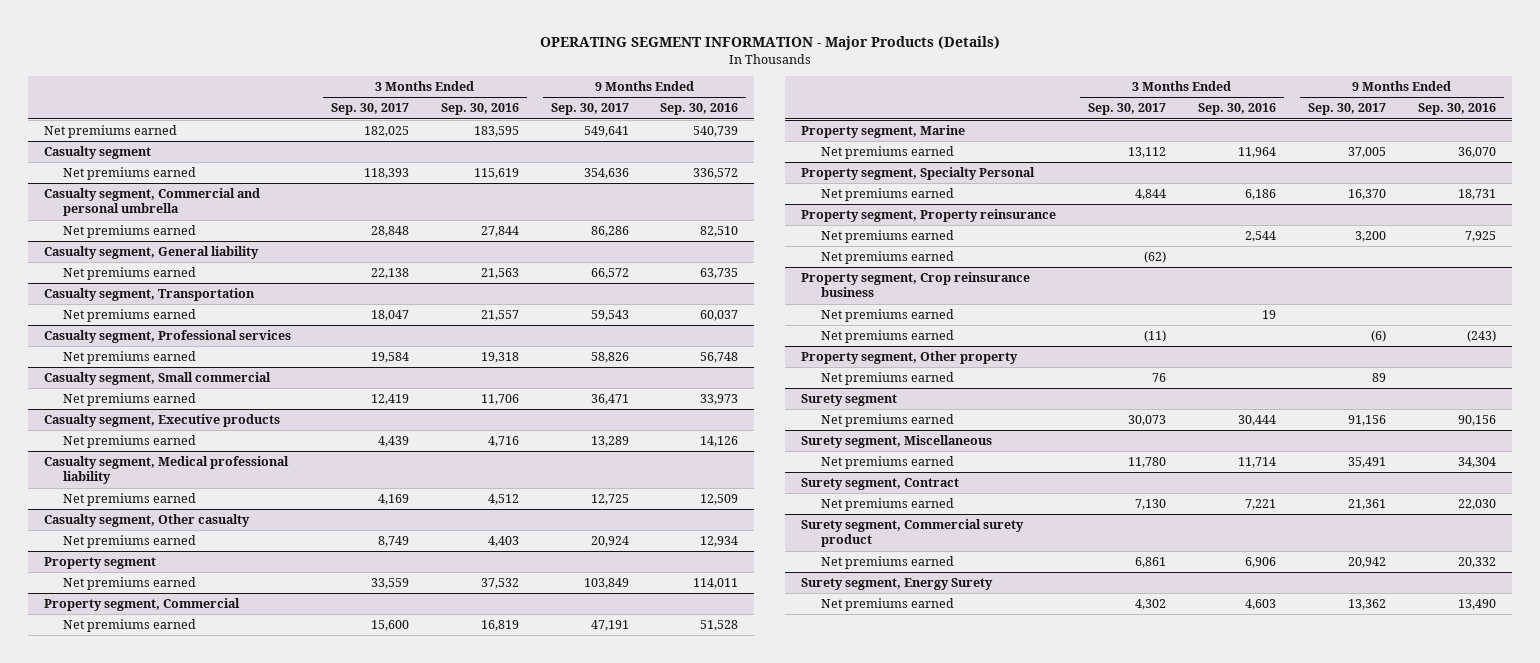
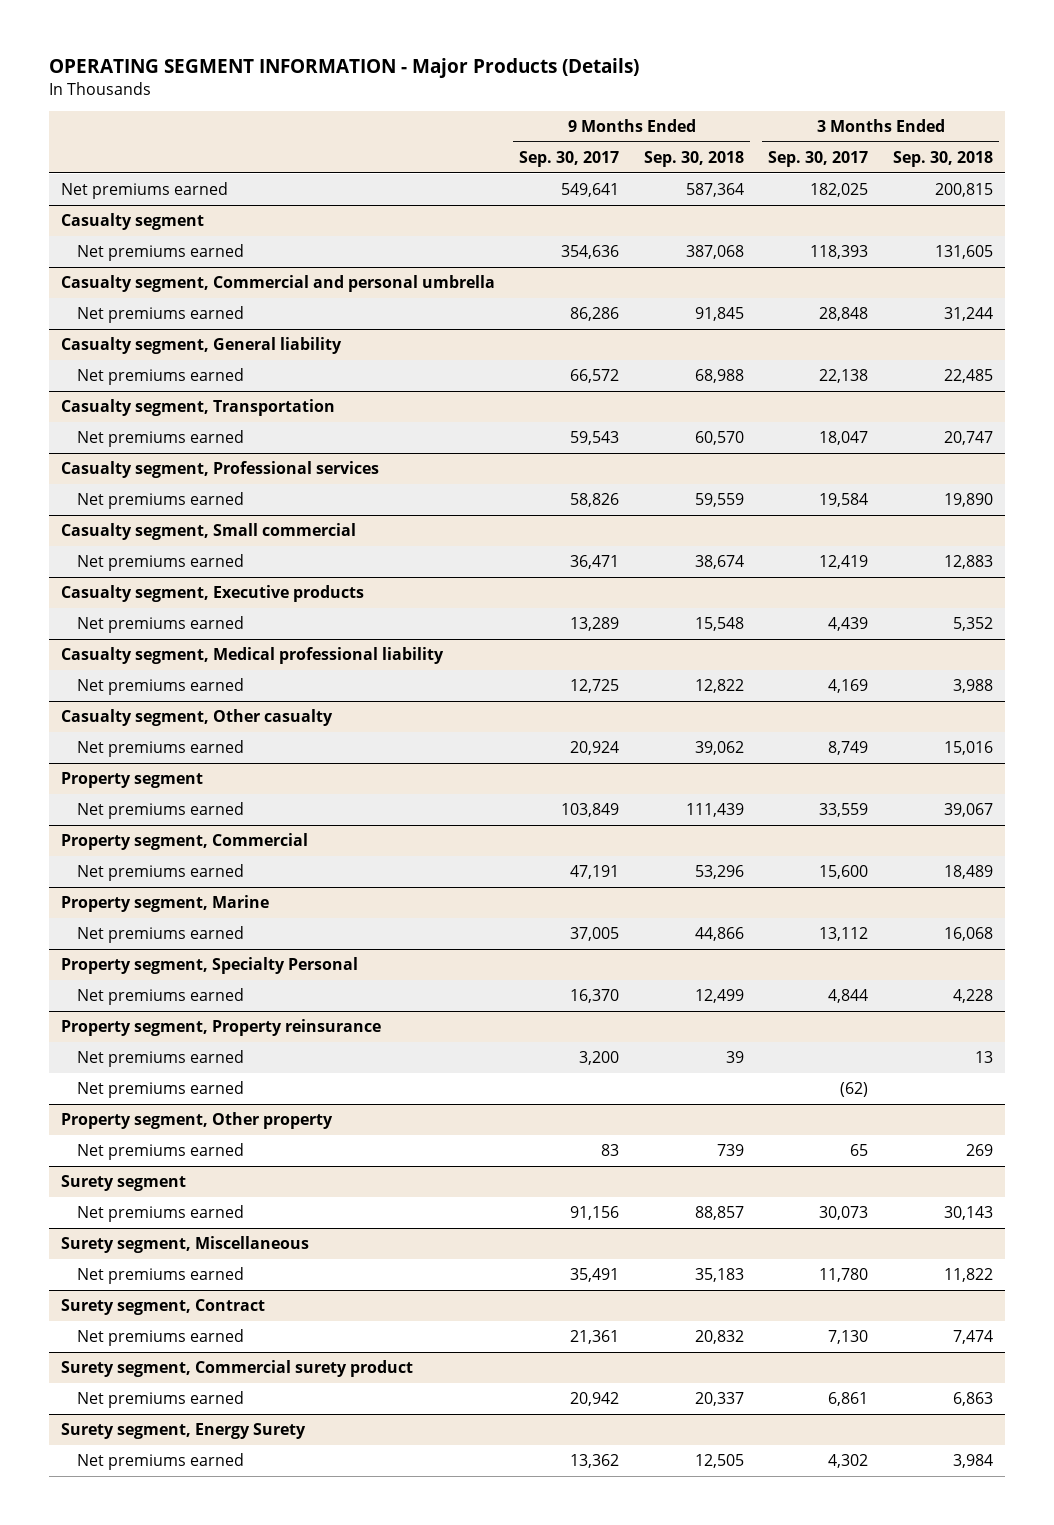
- | 3 Months Ended Sep. 30, 2017 | 3 Months Ended Sep. 30, 2016 | 9 Months Ended Sep. 30, 2017 | 9 Months Ended Sep. 30, 2016
+ | 9 Months Ended Sep. 30, 2017 | 9 Months Ended Sep. 30, 2018 | 3 Months Ended Sep. 30, 2017 | 3 Months Ended Sep. 30, 2018
- Property segment, Crop reinsurance business
- Net premiums earned | | 19 | |
- Net premiums earned | (11) | | (6) | (243)
@ Property segment, Other property
- Net premiums earned | 76 | | 89 |
+ Net premiums earned | 83 | 739 | 65 | 269

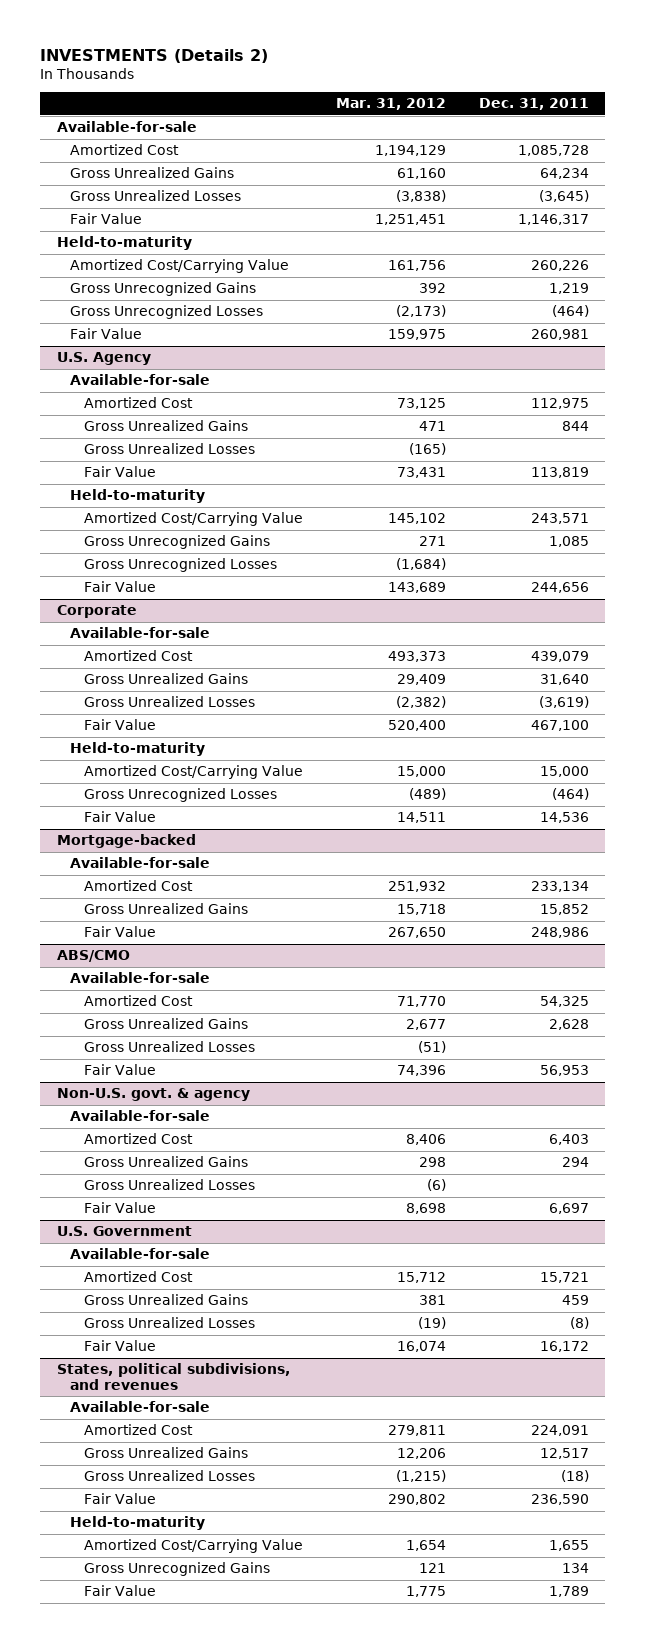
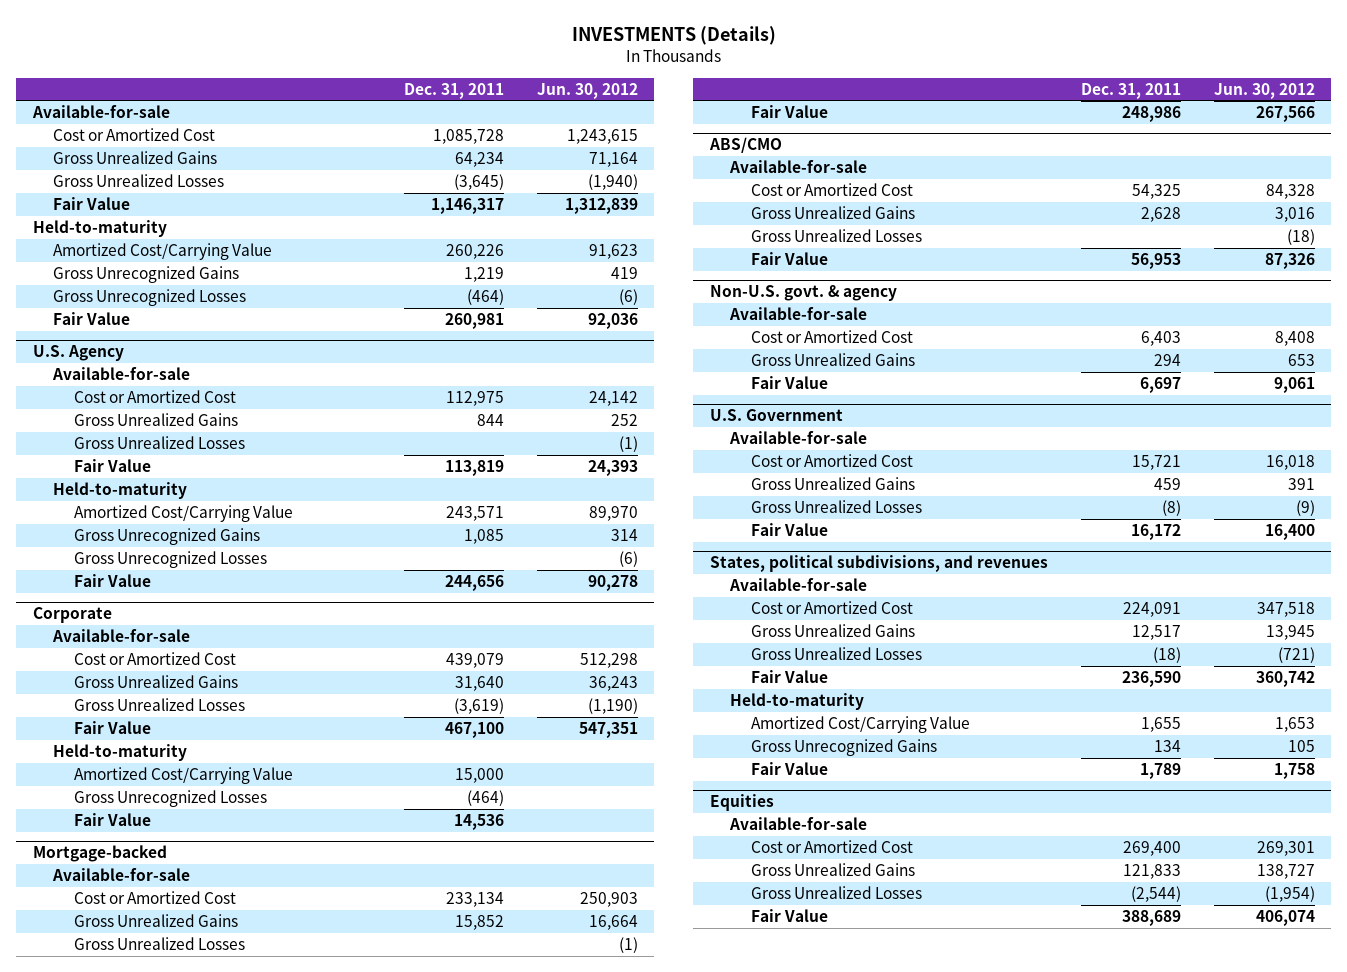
- INVESTMENTS (Details 2)
+ INVESTMENTS (Details)
- | Mar. 31, 2012 | Dec. 31, 2011
+ | Dec. 31, 2011 | Jun. 30, 2012
- Amortized Cost | 1,194,129 | 1,085,728
+ Cost or Amortized Cost | 1,085,728 | 1,243,615
@ U.S. Agency
- Amortized Cost | 73,125 | 112,975
+ Cost or Amortized Cost | 112,975 | 24,142
@ Corporate
- Amortized Cost | 493,373 | 439,079
+ Cost or Amortized Cost | 439,079 | 512,298
@ Mortgage-backed
- Amortized Cost | 251,932 | 233,134
+ Cost or Amortized Cost | 233,134 | 250,903
+ Gross Unrealized Losses | | (1)
@ ABS/CMO
- Amortized Cost | 71,770 | 54,325
+ Cost or Amortized Cost | 54,325 | 84,328
@ Non-U.S. govt. & agency
- Amortized Cost | 8,406 | 6,403
+ Cost or Amortized Cost | 6,403 | 8,408
- Gross Unrealized Losses | (6) |
@ U.S. Government
- Amortized Cost | 15,712 | 15,721
+ Cost or Amortized Cost | 15,721 | 16,018
@ States, political subdivisions, and revenues
- Amortized Cost | 279,811 | 224,091
+ Cost or Amortized Cost | 224,091 | 347,518
+ Equities
+ Available-for-sale
+ Cost or Amortized Cost | 269,400 | 269,301
+ Gross Unrealized Gains | 121,833 | 138,727
+ Gross Unrealized Losses | (2,544) | (1,954)
+ Fair Value | 388,689 | 406,074

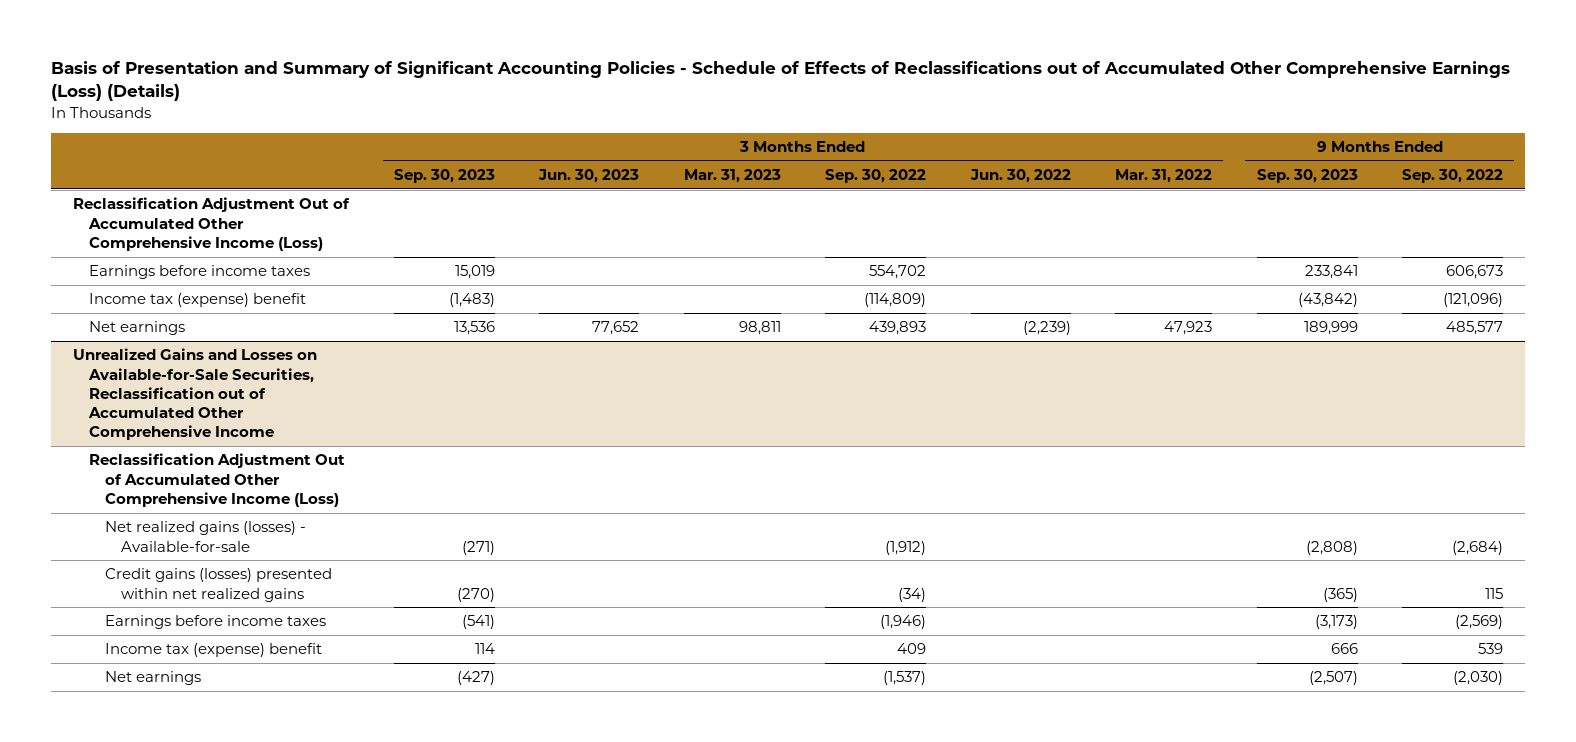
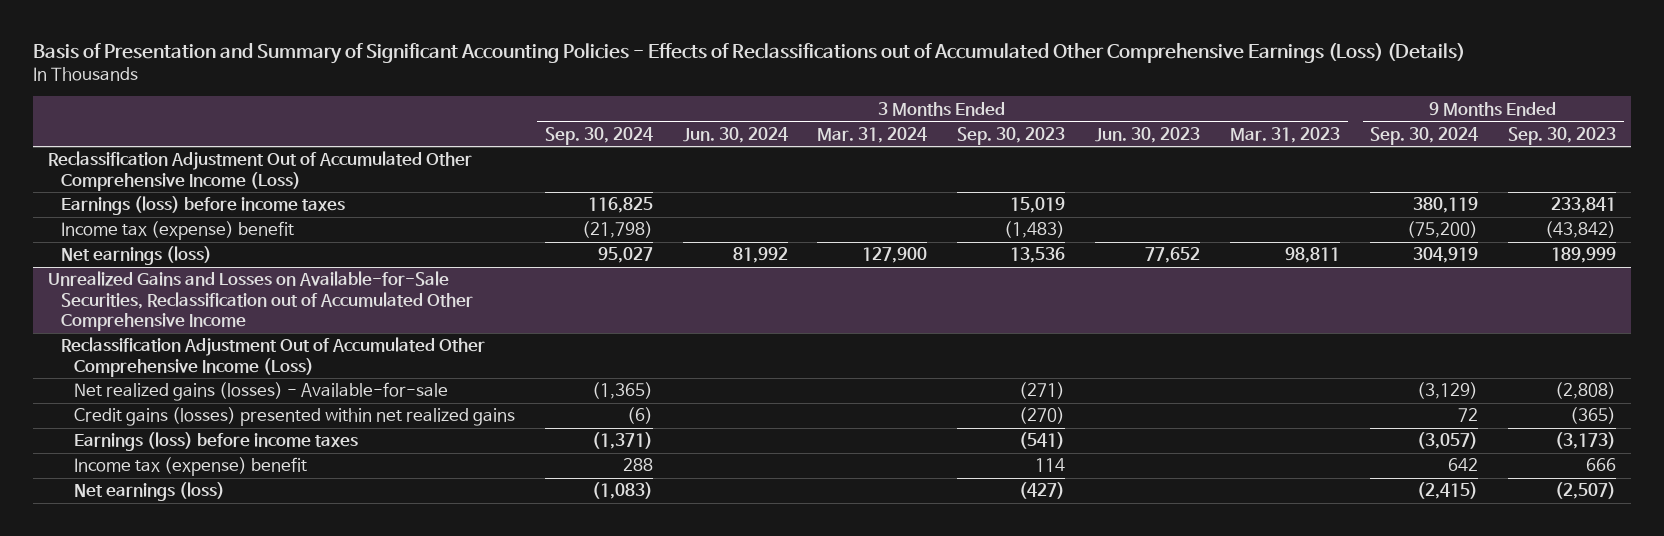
- Basis of Presentation and Summary of Significant Accounting Policies - Schedule of Effects of Reclassifications out of Accumulated Other Comprehensive Earnings (Loss) (Details)
+ Basis of Presentation and Summary of Significant Accounting Policies - Effects of Reclassifications out of Accumulated Other Comprehensive Earnings (Loss) (Details)
- | 3 Months Ended Sep. 30, 2023 | 3 Months Ended Jun. 30, 2023 | 3 Months Ended Mar. 31, 2023 | 3 Months Ended Sep. 30, 2022 | 3 Months Ended Jun. 30, 2022 | 3 Months Ended Mar. 31, 2022 | 9 Months Ended Sep. 30, 2023 | 9 Months Ended Sep. 30, 2022
+ | 3 Months Ended Sep. 30, 2024 | 3 Months Ended Jun. 30, 2024 | 3 Months Ended Mar. 31, 2024 | 3 Months Ended Sep. 30, 2023 | 3 Months Ended Jun. 30, 2023 | 3 Months Ended Mar. 31, 2023 | 9 Months Ended Sep. 30, 2024 | 9 Months Ended Sep. 30, 2023
- Earnings before income taxes | 15,019 | | | 554,702 | | | 233,841 | 606,673
+ Earnings (loss) before income taxes | 116,825 | | | 15,019 | | | 380,119 | 233,841
- Net earnings | 13,536 | 77,652 | 98,811 | 439,893 | (2,239) | 47,923 | 189,999 | 485,577
+ Net earnings (loss) | 95,027 | 81,992 | 127,900 | 13,536 | 77,652 | 98,811 | 304,919 | 189,999
@ Unrealized Gains and Losses on Available-for-Sale Securities, Reclassification out of Accumulated Other Comprehensive Income
- Earnings before income taxes | (541) | | | (1,946) | | | (3,173) | (2,569)
+ Earnings (loss) before income taxes | (1,371) | | | (541) | | | (3,057) | (3,173)
- Net earnings | (427) | | | (1,537) | | | (2,507) | (2,030)
+ Net earnings (loss) | (1,083) | | | (427) | | | (2,415) | (2,507)

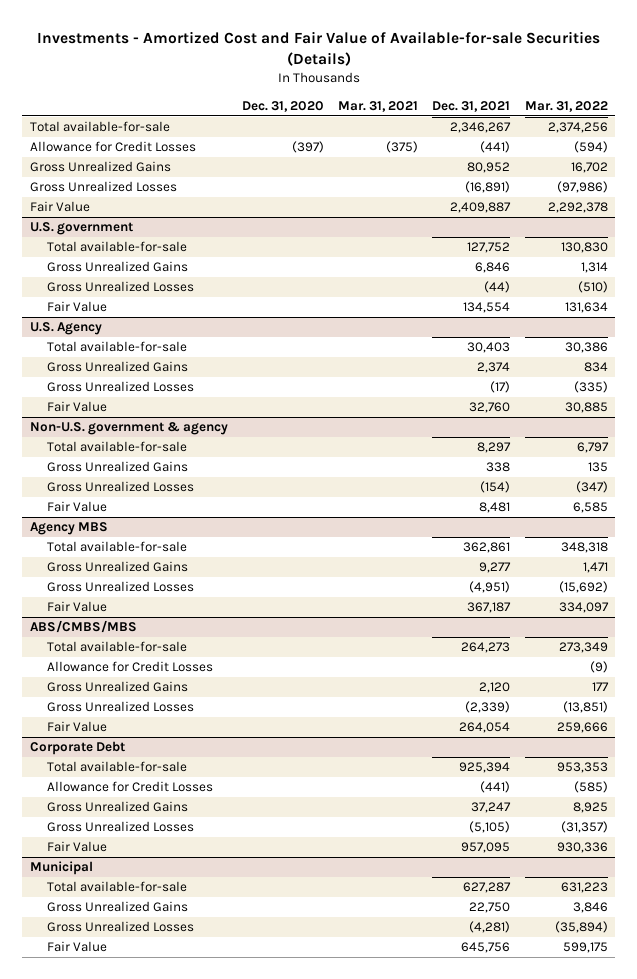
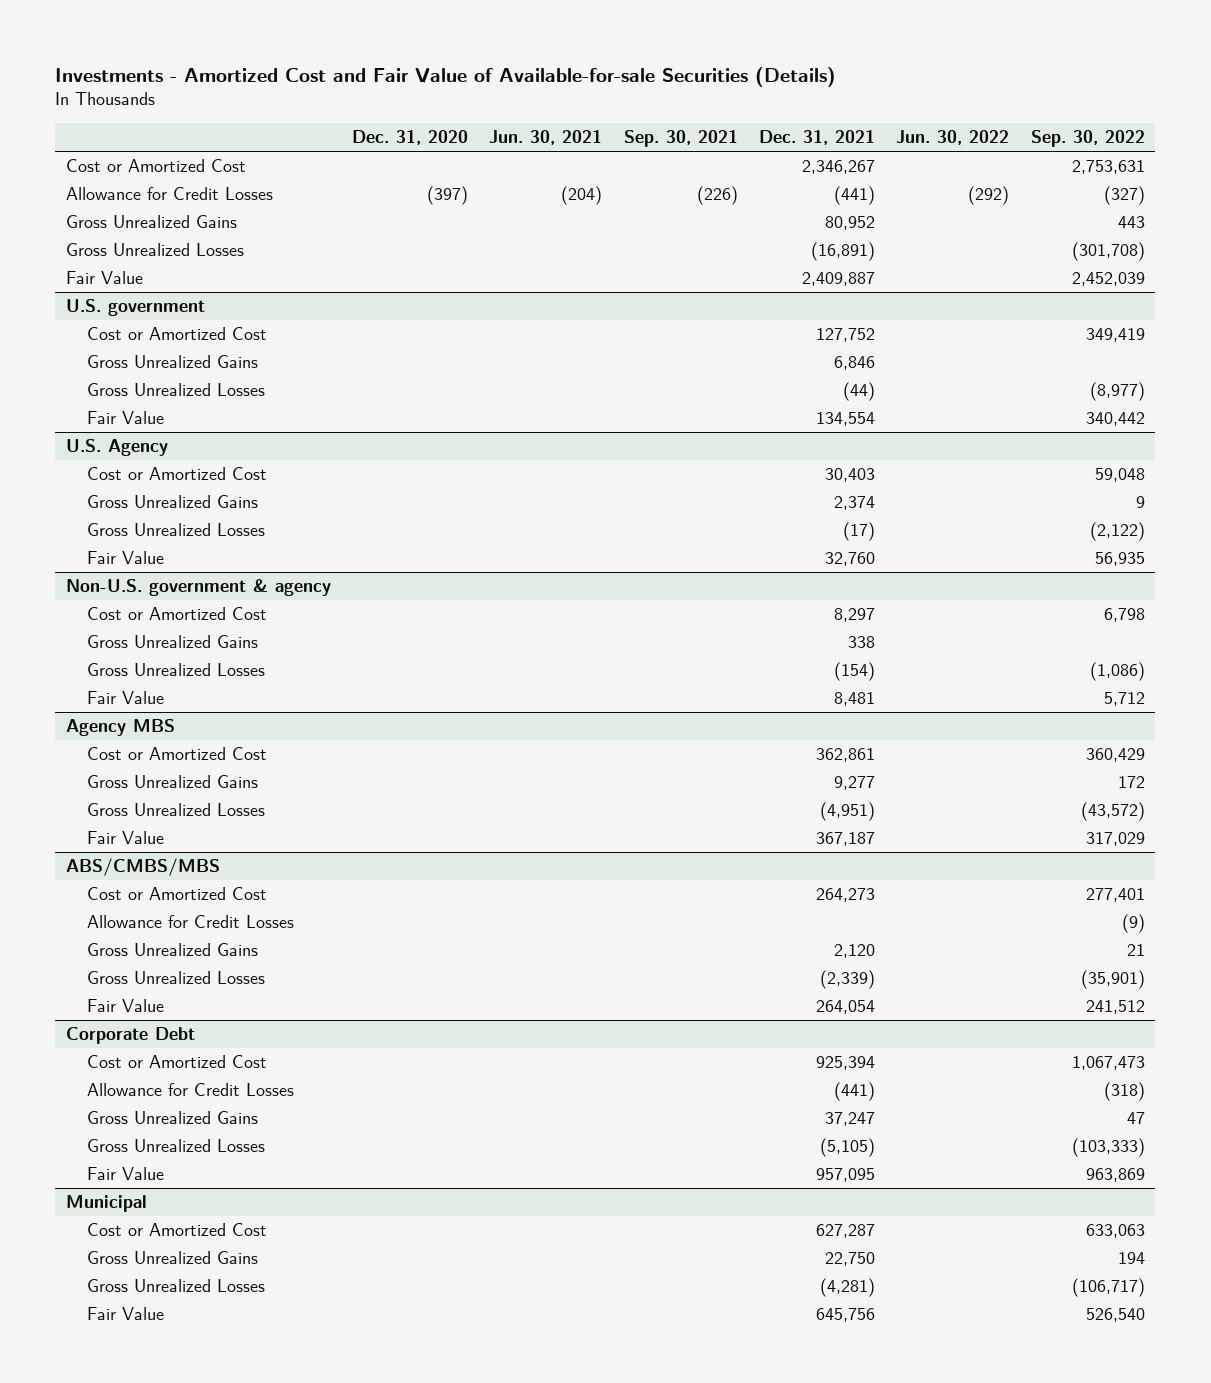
- | Dec. 31, 2020 | Mar. 31, 2021 | Dec. 31, 2021 | Mar. 31, 2022
+ | Dec. 31, 2020 | Jun. 30, 2021 | Sep. 30, 2021 | Dec. 31, 2021 | Jun. 30, 2022 | Sep. 30, 2022
- Total available-for-sale | | | 2,346,267 | 2,374,256
+ Cost or Amortized Cost | | | | 2,346,267 | | 2,753,631
@ U.S. government
- Total available-for-sale | | | 127,752 | 130,830
+ Cost or Amortized Cost | | | | 127,752 | | 349,419
@ U.S. Agency
- Total available-for-sale | | | 30,403 | 30,386
+ Cost or Amortized Cost | | | | 30,403 | | 59,048
@ Non-U.S. government & agency
- Total available-for-sale | | | 8,297 | 6,797
+ Cost or Amortized Cost | | | | 8,297 | | 6,798
@ Agency MBS
- Total available-for-sale | | | 362,861 | 348,318
+ Cost or Amortized Cost | | | | 362,861 | | 360,429
@ ABS/CMBS/MBS
- Total available-for-sale | | | 264,273 | 273,349
+ Cost or Amortized Cost | | | | 264,273 | | 277,401
@ Corporate Debt
- Total available-for-sale | | | 925,394 | 953,353
+ Cost or Amortized Cost | | | | 925,394 | | 1,067,473
@ Municipal
- Total available-for-sale | | | 627,287 | 631,223
+ Cost or Amortized Cost | | | | 627,287 | | 633,063

